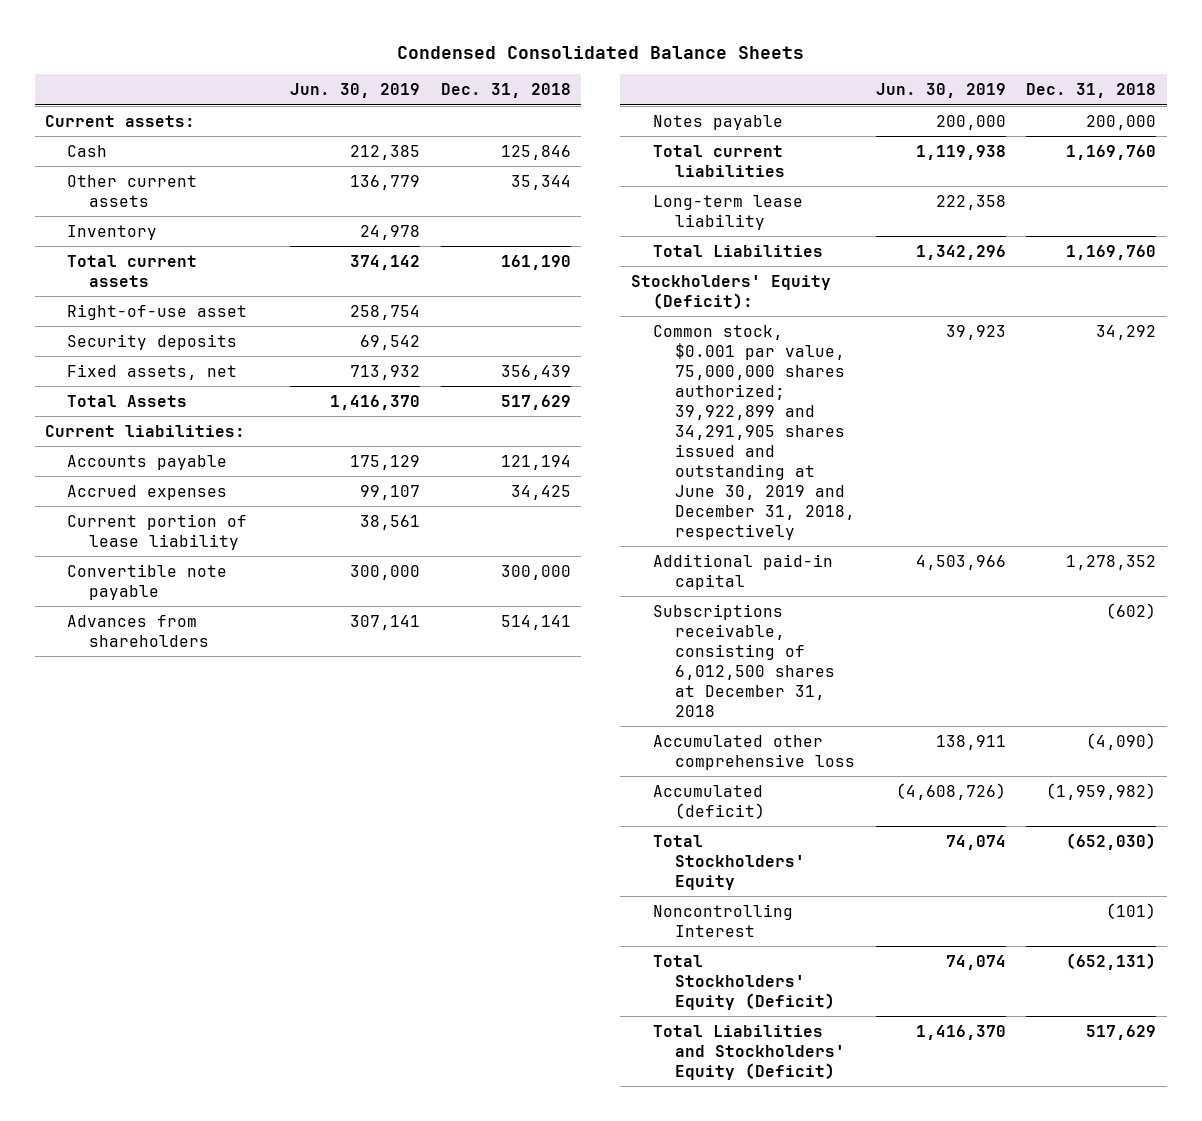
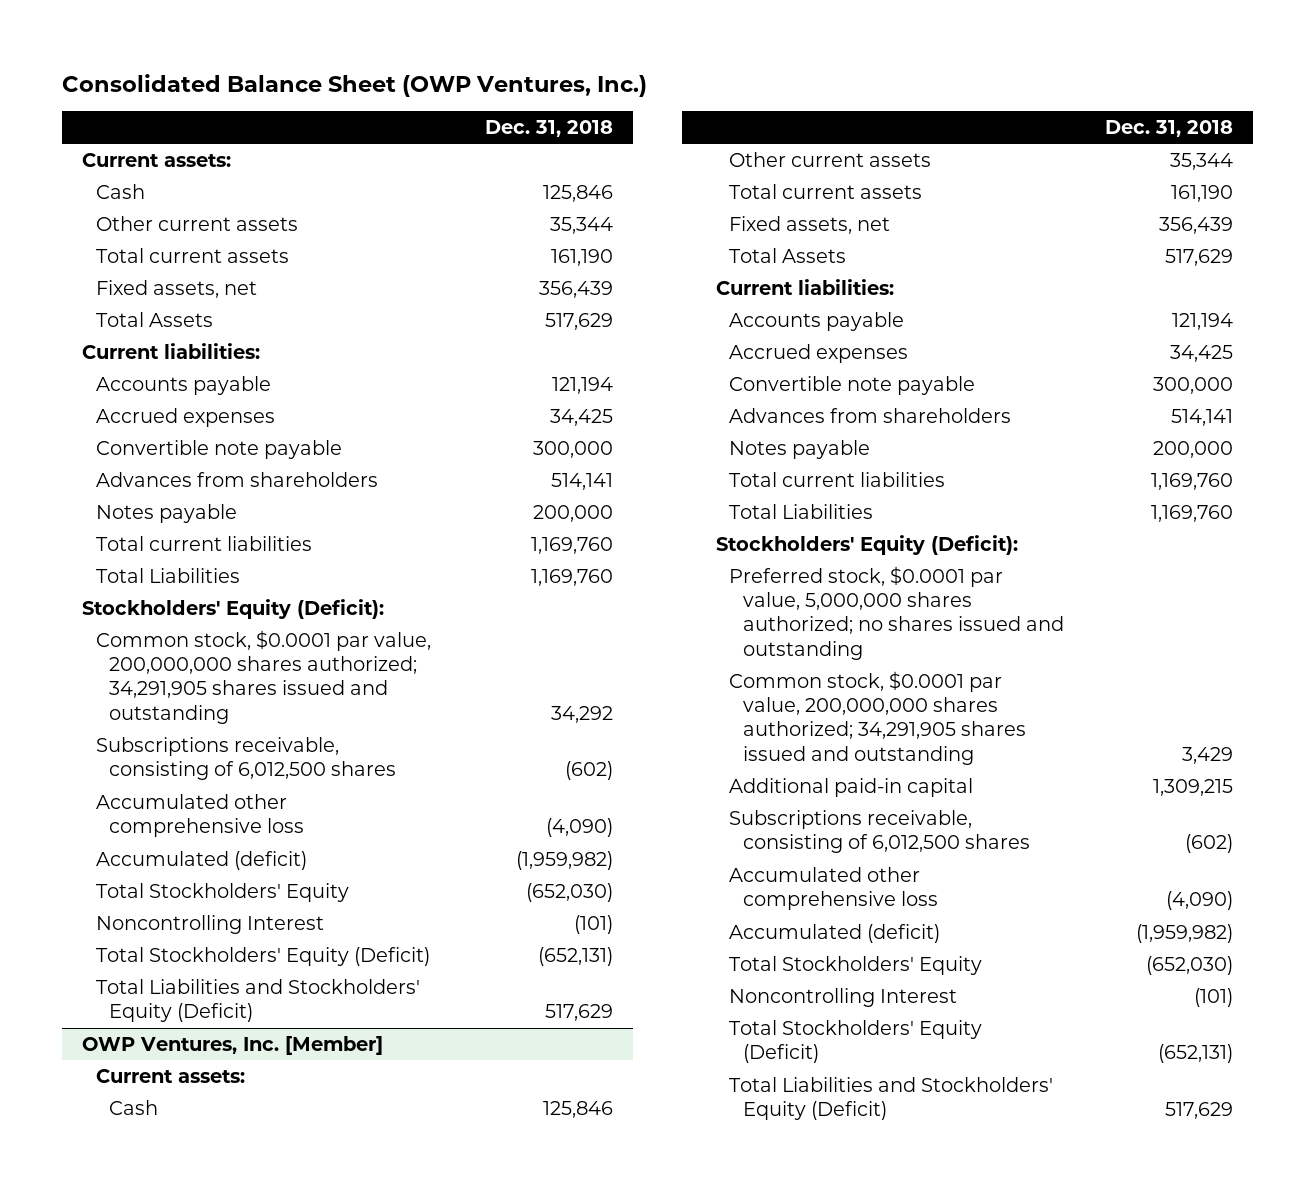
- Condensed Consolidated Balance Sheets
+ Consolidated Balance Sheet (OWP Ventures, Inc.)
- | Jun. 30, 2019 | Dec. 31, 2018
+ | Dec. 31, 2018
- Inventory | 24,978 |
- Right-of-use asset | 258,754 |
- Security deposits | 69,542 |
- Current portion of lease liability | 38,561 |
- Long-term lease liability | 222,358 |
- Common stock, $0.001 par value, 75,000,000 shares authorized; 39,922,899 and 34,291,905 shares issued and outstanding at June 30, 2019 and December 31, 2018, respectively | 39,923 | 34,292
- Additional paid-in capital | 4,503,966 | 1,278,352
- Subscriptions receivable, consisting of 6,012,500 shares at December 31, 2018 | | (602)
+ Common stock, $0.0001 par value, 200,000,000 shares authorized; 34,291,905 shares issued and outstanding | 34,292
+ Subscriptions receivable, consisting of 6,012,500 shares | (602)
+ OWP Ventures, Inc. [Member]
+ Current assets:
+ Cash | 125,846
+ Other current assets | 35,344
+ Total current assets | 161,190
+ Fixed assets, net | 356,439
+ Total Assets | 517,629
+ Current liabilities:
+ Accounts payable | 121,194
+ Accrued expenses | 34,425
+ Convertible note payable | 300,000
+ Advances from shareholders | 514,141
+ Notes payable | 200,000
+ Total current liabilities | 1,169,760
+ Total Liabilities | 1,169,760
+ Stockholders' Equity (Deficit):
+ Preferred stock, $0.0001 par value, 5,000,000 shares authorized; no shares issued and outstanding
+ Common stock, $0.0001 par value, 200,000,000 shares authorized; 34,291,905 shares issued and outstanding | 3,429
+ Additional paid-in capital | 1,309,215
+ Subscriptions receivable, consisting of 6,012,500 shares | (602)
+ Accumulated other comprehensive loss | (4,090)
+ Accumulated (deficit) | (1,959,982)
+ Total Stockholders' Equity | (652,030)
+ Noncontrolling Interest | (101)
+ Total Stockholders' Equity (Deficit) | (652,131)
+ Total Liabilities and Stockholders' Equity (Deficit) | 517,629

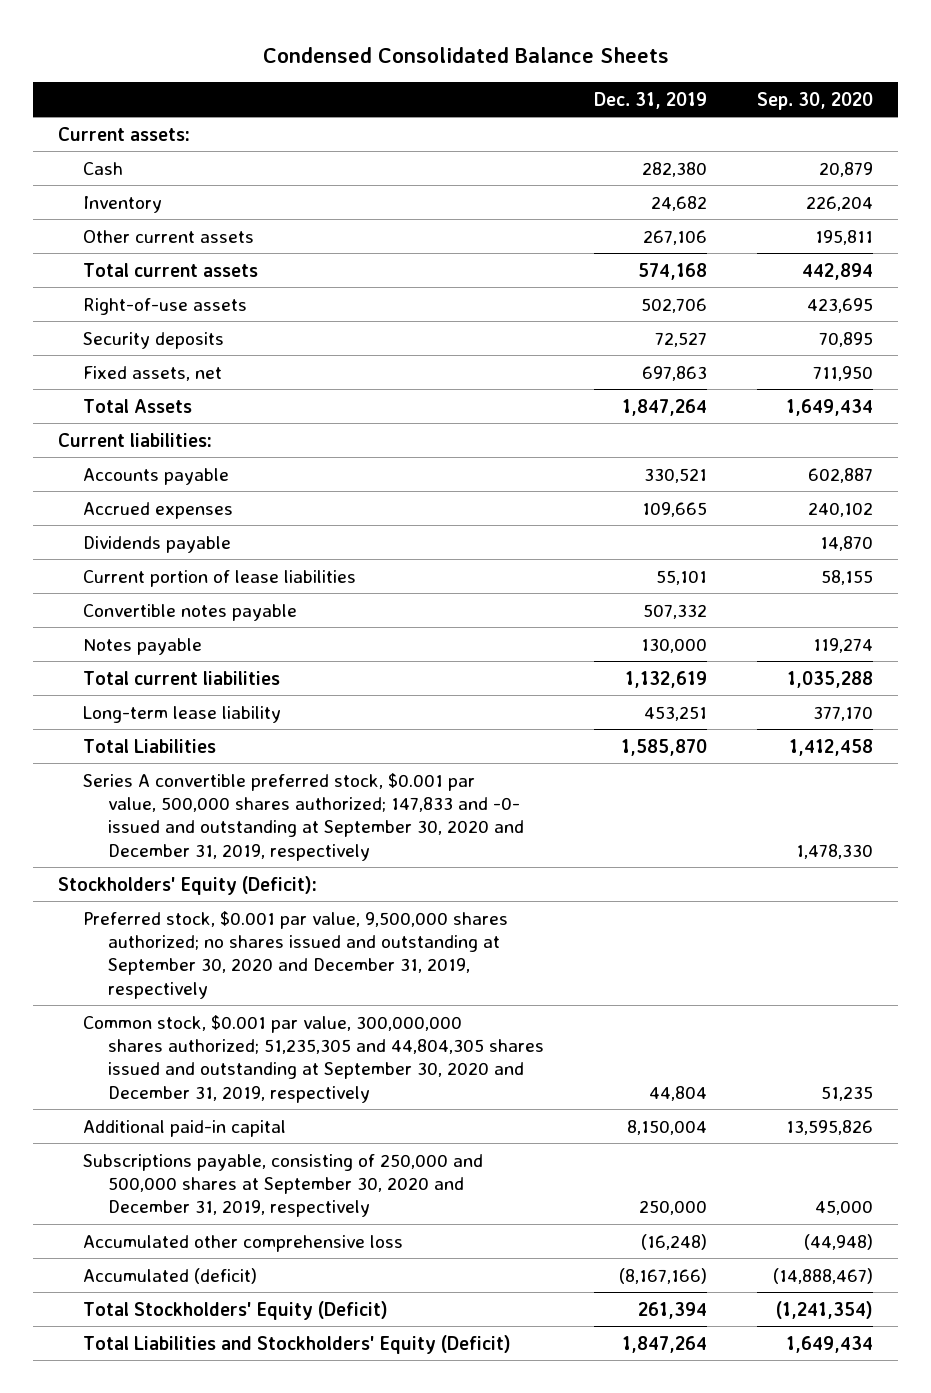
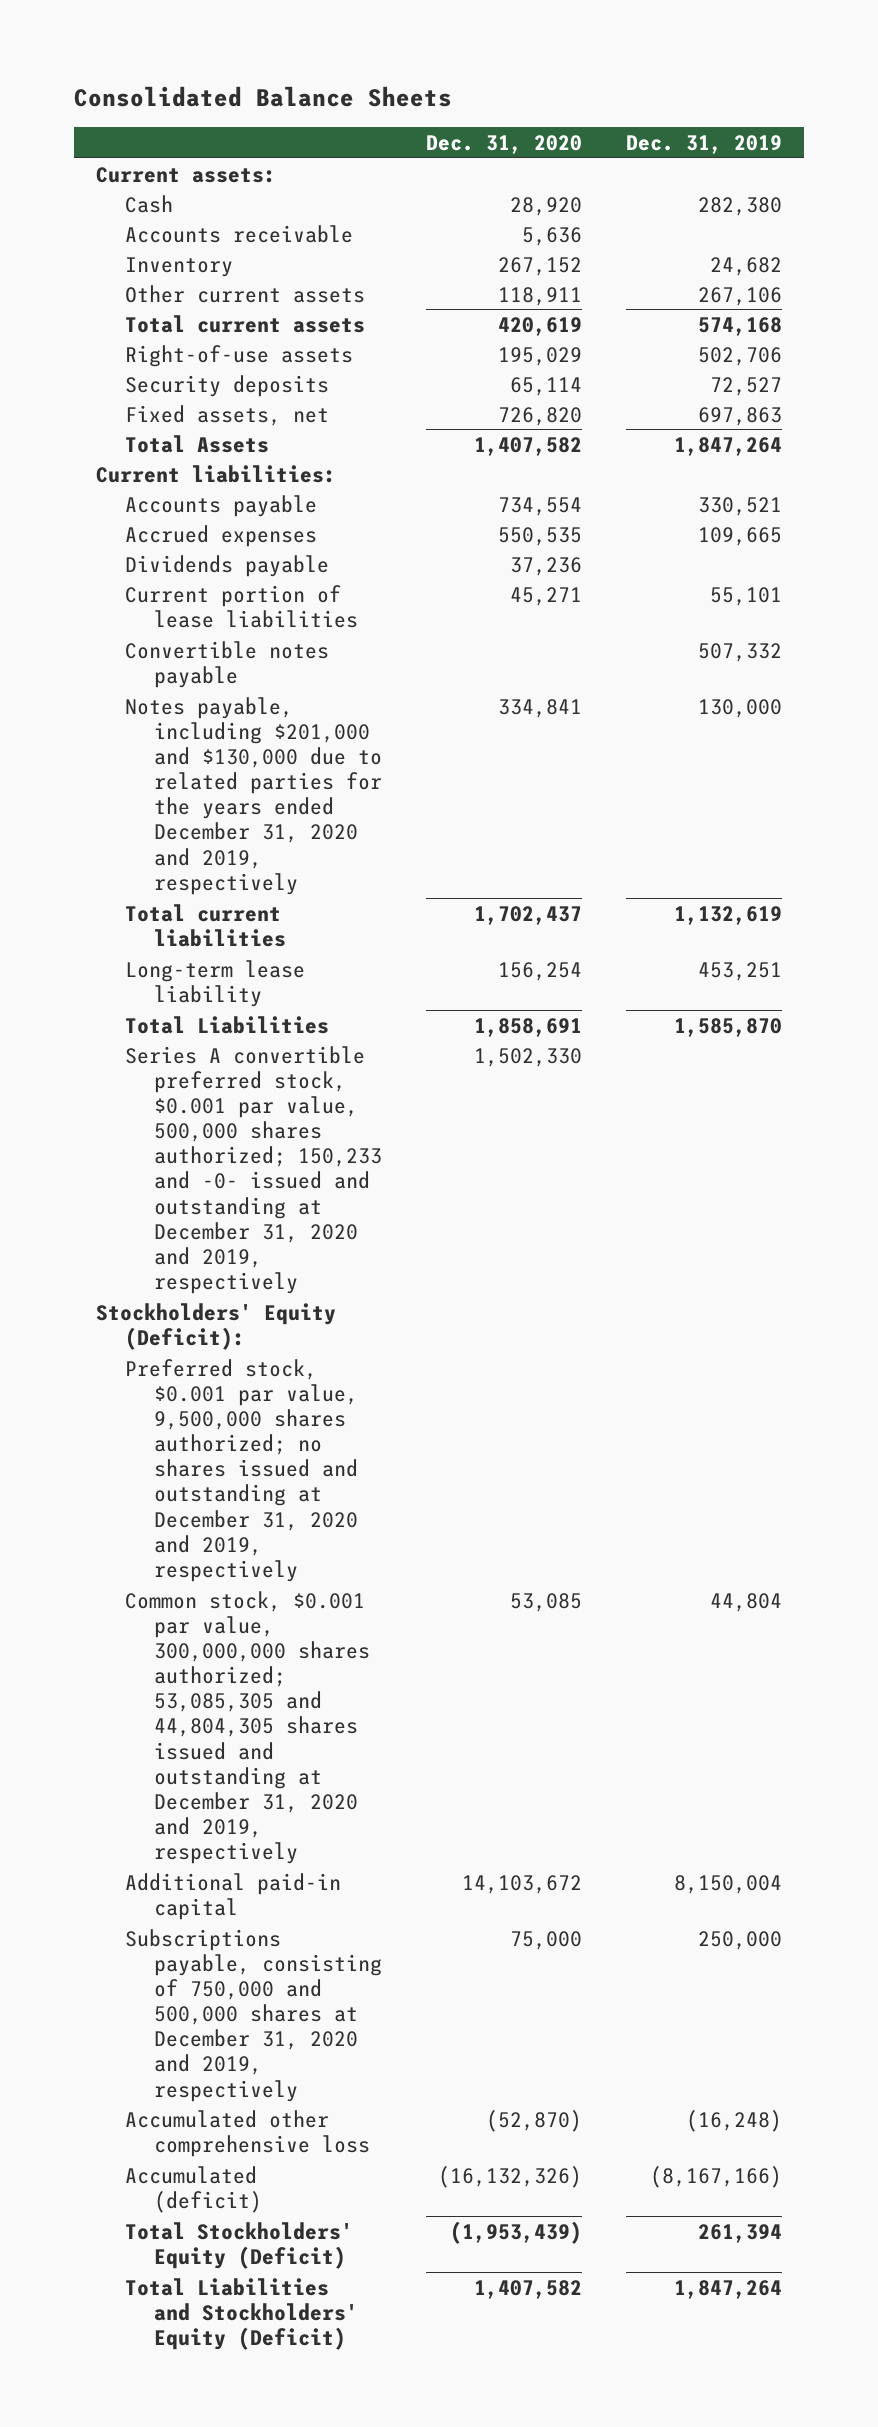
- Condensed Consolidated Balance Sheets
+ Consolidated Balance Sheets
- | Dec. 31, 2019 | Sep. 30, 2020
+ | Dec. 31, 2020 | Dec. 31, 2019
+ Accounts receivable | 5,636 |
- Notes payable | 130,000 | 119,274
+ Notes payable, including $201,000 and $130,000 due to related parties for the years ended December 31, 2020 and 2019, respectively | 334,841 | 130,000
- Series A convertible preferred stock, $0.001 par value, 500,000 shares authorized; 147,833 and -0- issued and outstanding at September 30, 2020 and December 31, 2019, respectively | | 1,478,330
+ Series A convertible preferred stock, $0.001 par value, 500,000 shares authorized; 150,233 and -0- issued and outstanding at December 31, 2020 and 2019, respectively | 1,502,330 |
- Preferred stock, $0.001 par value, 9,500,000 shares authorized; no shares issued and outstanding at September 30, 2020 and December 31, 2019, respectively
- Common stock, $0.001 par value, 300,000,000 shares authorized; 51,235,305 and 44,804,305 shares issued and outstanding at September 30, 2020 and December 31, 2019, respectively | 44,804 | 51,235
+ Preferred stock, $0.001 par value, 9,500,000 shares authorized; no shares issued and outstanding at December 31, 2020 and 2019, respectively
+ Common stock, $0.001 par value, 300,000,000 shares authorized; 53,085,305 and 44,804,305 shares issued and outstanding at December 31, 2020 and 2019, respectively | 53,085 | 44,804
- Subscriptions payable, consisting of 250,000 and 500,000 shares at September 30, 2020 and December 31, 2019, respectively | 250,000 | 45,000
+ Subscriptions payable, consisting of 750,000 and 500,000 shares at December 31, 2020 and 2019, respectively | 75,000 | 250,000

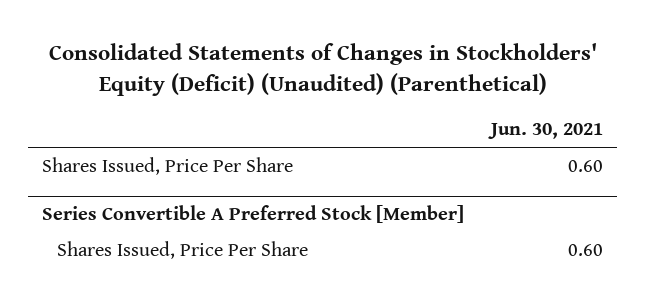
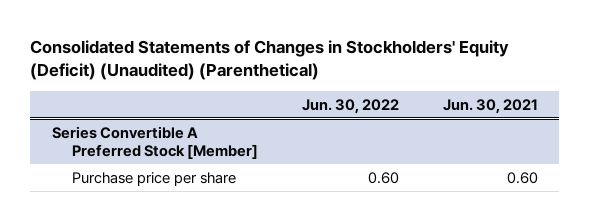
- | Jun. 30, 2021
+ | Jun. 30, 2022 | Jun. 30, 2021
- Shares Issued, Price Per Share | 0.60
@ Series Convertible A Preferred Stock [Member]
- Shares Issued, Price Per Share | 0.60
+ Purchase price per share | 0.60 | 0.60

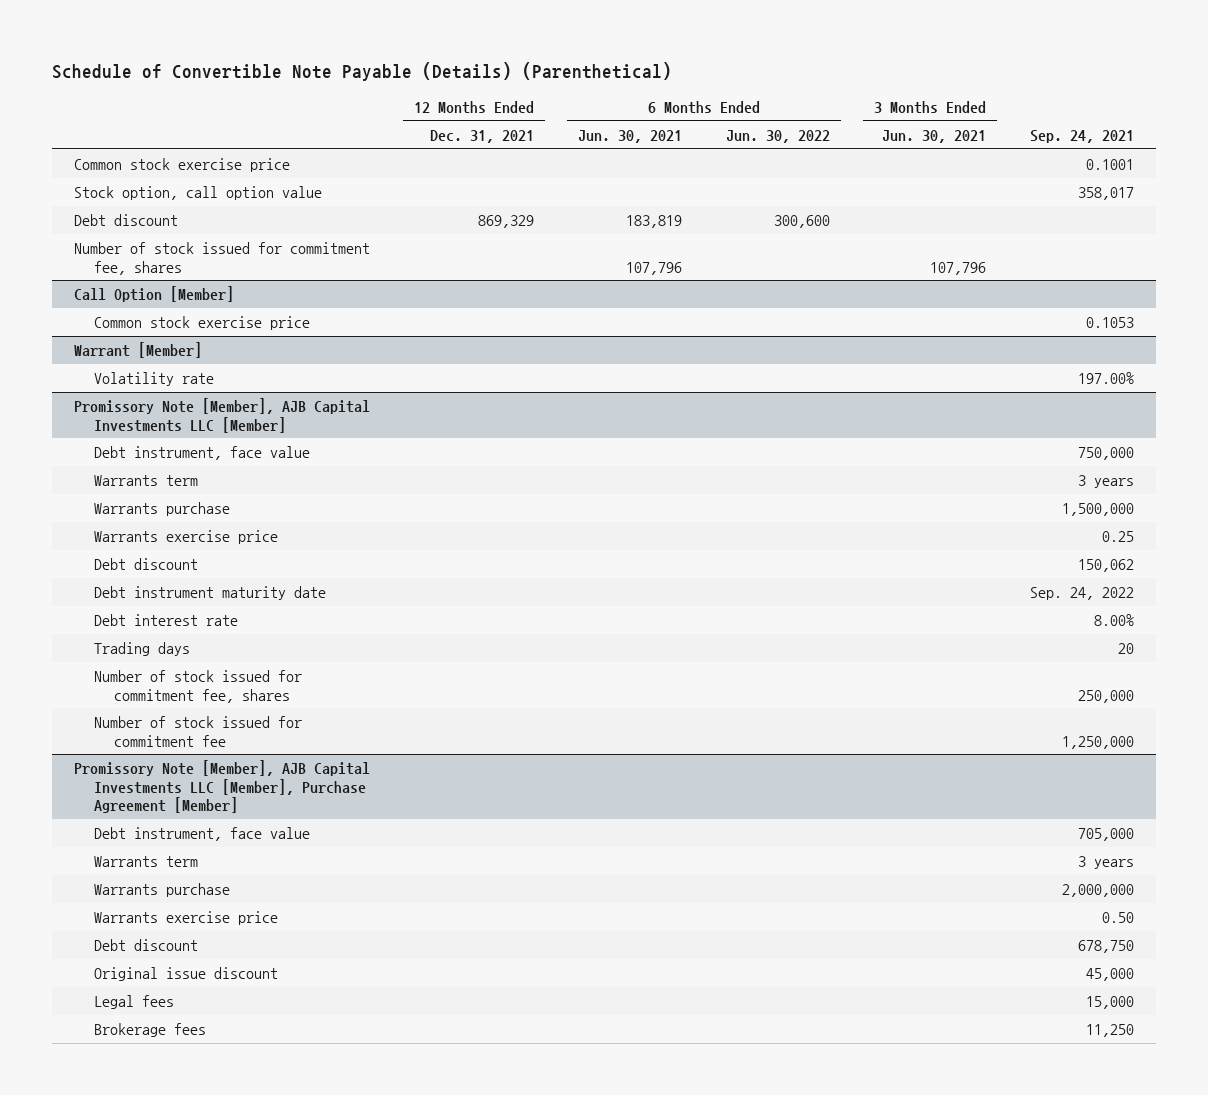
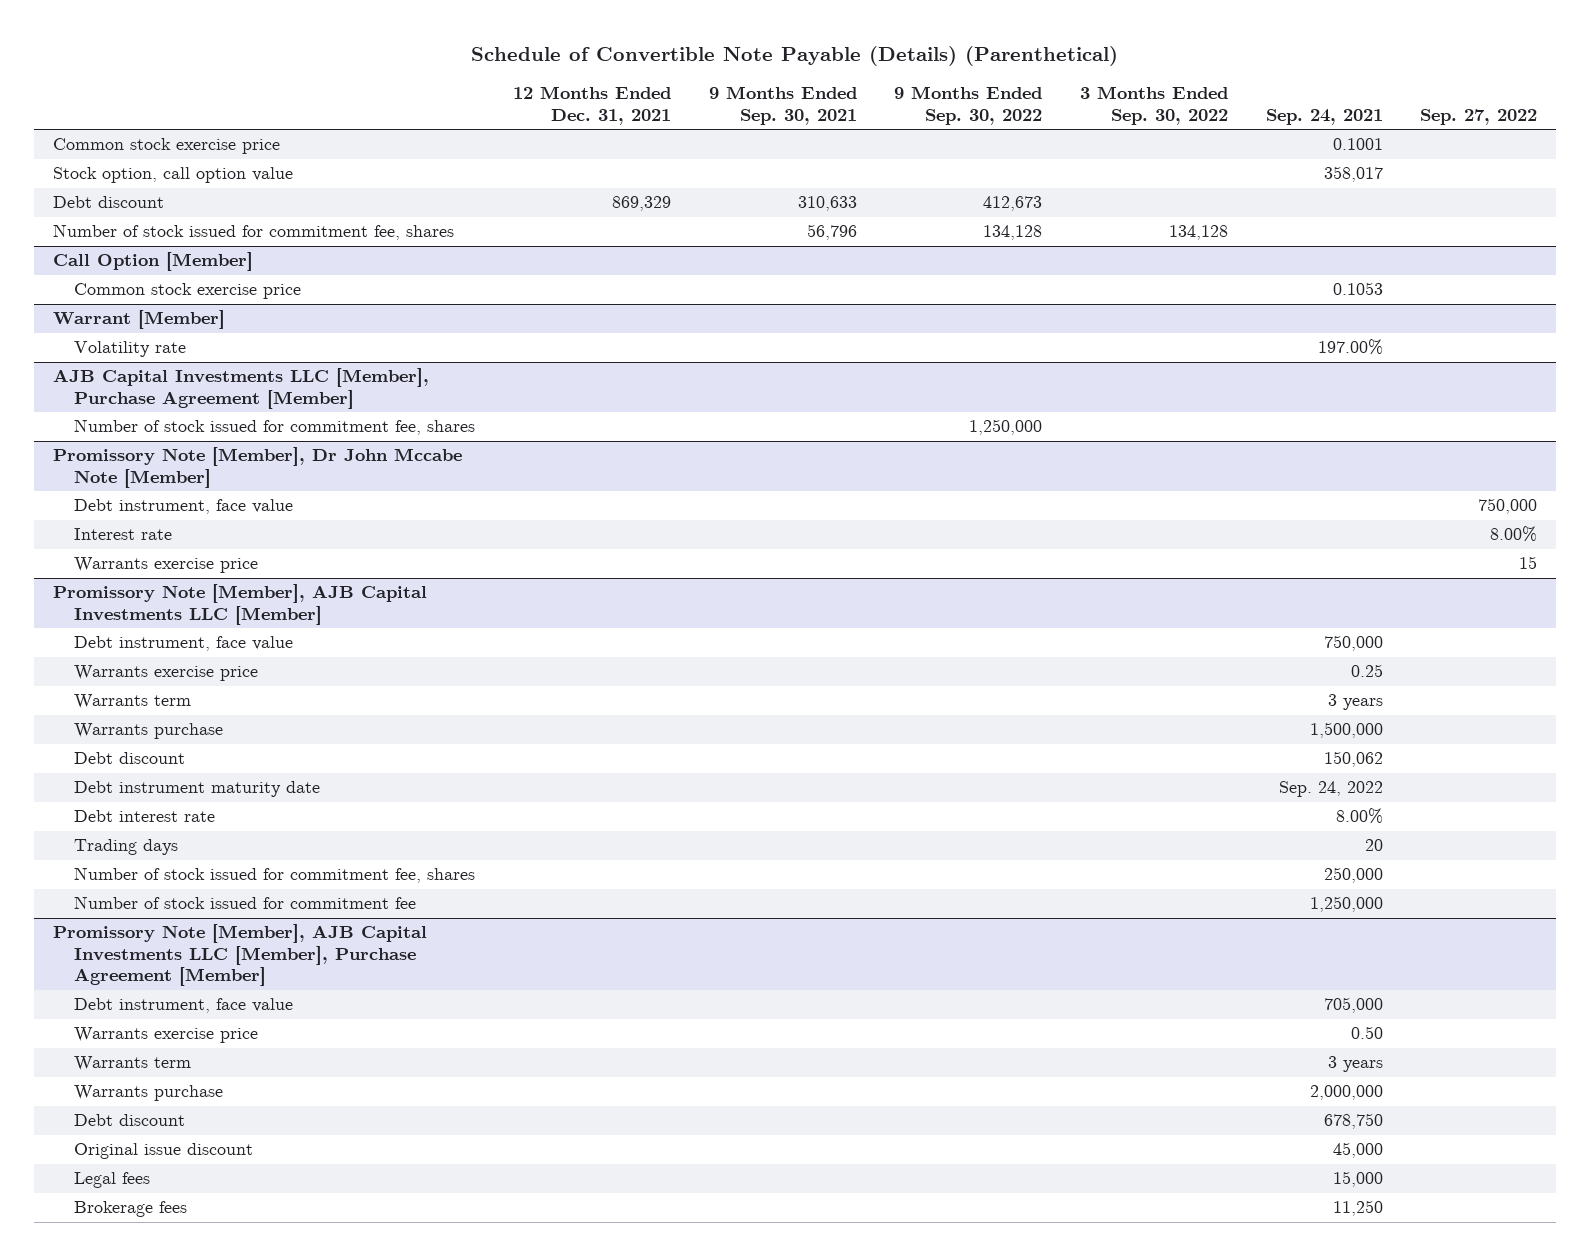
- | 12 Months Ended Dec. 31, 2021 | 6 Months Ended Jun. 30, 2021 | 6 Months Ended Jun. 30, 2022 | 3 Months Ended Jun. 30, 2021 | Sep. 24, 2021
+ | 12 Months Ended Dec. 31, 2021 | 9 Months Ended Sep. 30, 2021 | 9 Months Ended Sep. 30, 2022 | 3 Months Ended Sep. 30, 2022 | Sep. 24, 2021 | Sep. 27, 2022
+ AJB Capital Investments LLC [Member], Purchase Agreement [Member]
+ Number of stock issued for commitment fee, shares | | | 1,250,000 | | |
+ Promissory Note [Member], Dr John Mccabe Note [Member]
+ Debt instrument, face value | | | | | | 750,000
+ Interest rate | | | | | | 8.00%
+ Warrants exercise price | | | | | | 15
@ Promissory Note [Member], AJB Capital Investments LLC [Member]
moved up: Warrants exercise price | | | | | 0.25 |
@ Promissory Note [Member], AJB Capital Investments LLC [Member], Purchase Agreement [Member]
moved up: Warrants exercise price | | | | | 0.50 |

